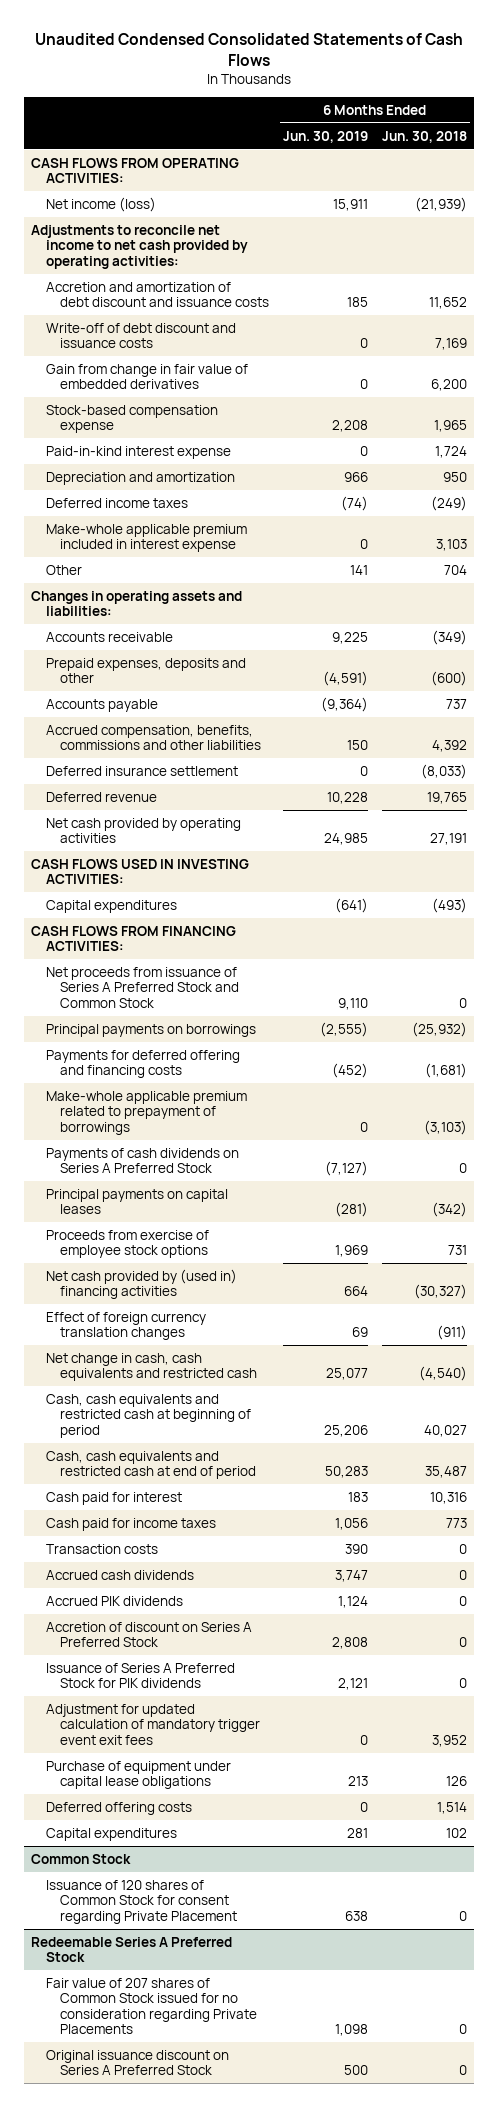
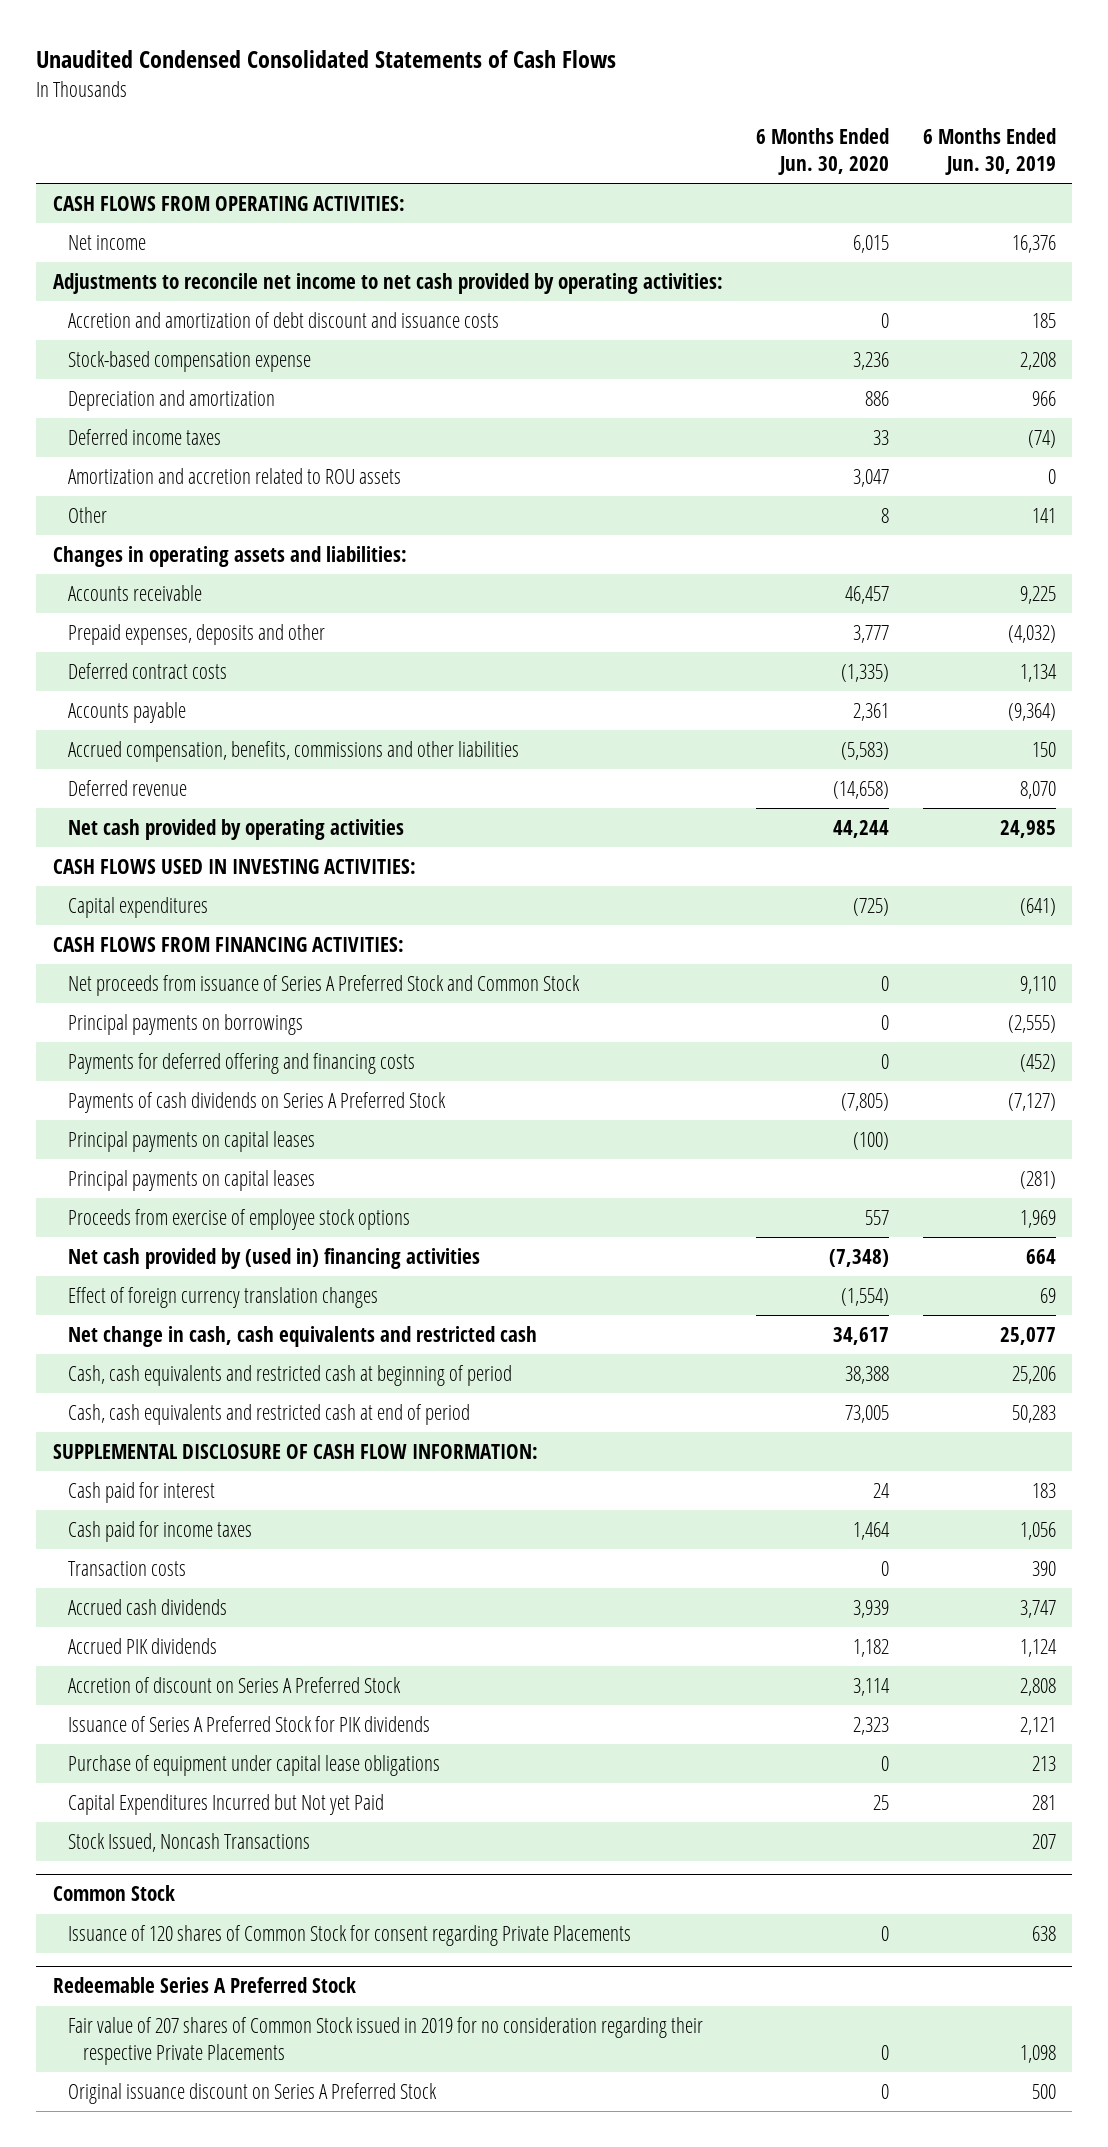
- | 6 Months Ended Jun. 30, 2019 | 6 Months Ended Jun. 30, 2018
+ | 6 Months Ended Jun. 30, 2020 | 6 Months Ended Jun. 30, 2019
- Net income (loss) | 15,911 | (21,939)
+ Net income | 6,015 | 16,376
- Write-off of debt discount and issuance costs | 0 | 7,169
- Gain from change in fair value of embedded derivatives | 0 | 6,200
- Paid-in-kind interest expense | 0 | 1,724
- Make-whole applicable premium included in interest expense | 0 | 3,103
+ Amortization and accretion related to ROU assets | 3,047 | 0
- Prepaid expenses, deposits and other | (4,591) | (600)
+ Prepaid expenses, deposits and other | 3,777 | (4,032)
+ Deferred contract costs | (1,335) | 1,134
- Deferred insurance settlement | 0 | (8,033)
- Deferred revenue | 10,228 | 19,765
+ Deferred revenue | (14,658) | 8,070
- Make-whole applicable premium related to prepayment of borrowings | 0 | (3,103)
+ Principal payments on capital leases | (100) |
+ SUPPLEMENTAL DISCLOSURE OF CASH FLOW INFORMATION:
- Adjustment for updated calculation of mandatory trigger event exit fees | 0 | 3,952
- Deferred offering costs | 0 | 1,514
- Capital expenditures | 281 | 102
+ Capital Expenditures Incurred but Not yet Paid | 25 | 281
+ Stock Issued, Noncash Transactions | | 207
@ Common Stock
- Issuance of 120 shares of Common Stock for consent regarding Private Placement | 638 | 0
+ Issuance of 120 shares of Common Stock for consent regarding Private Placements | 0 | 638
@ Redeemable Series A Preferred Stock
- Fair value of 207 shares of Common Stock issued for no consideration regarding Private Placements | 1,098 | 0
+ Fair value of 207 shares of Common Stock issued in 2019 for no consideration regarding their respective Private Placements | 0 | 1,098

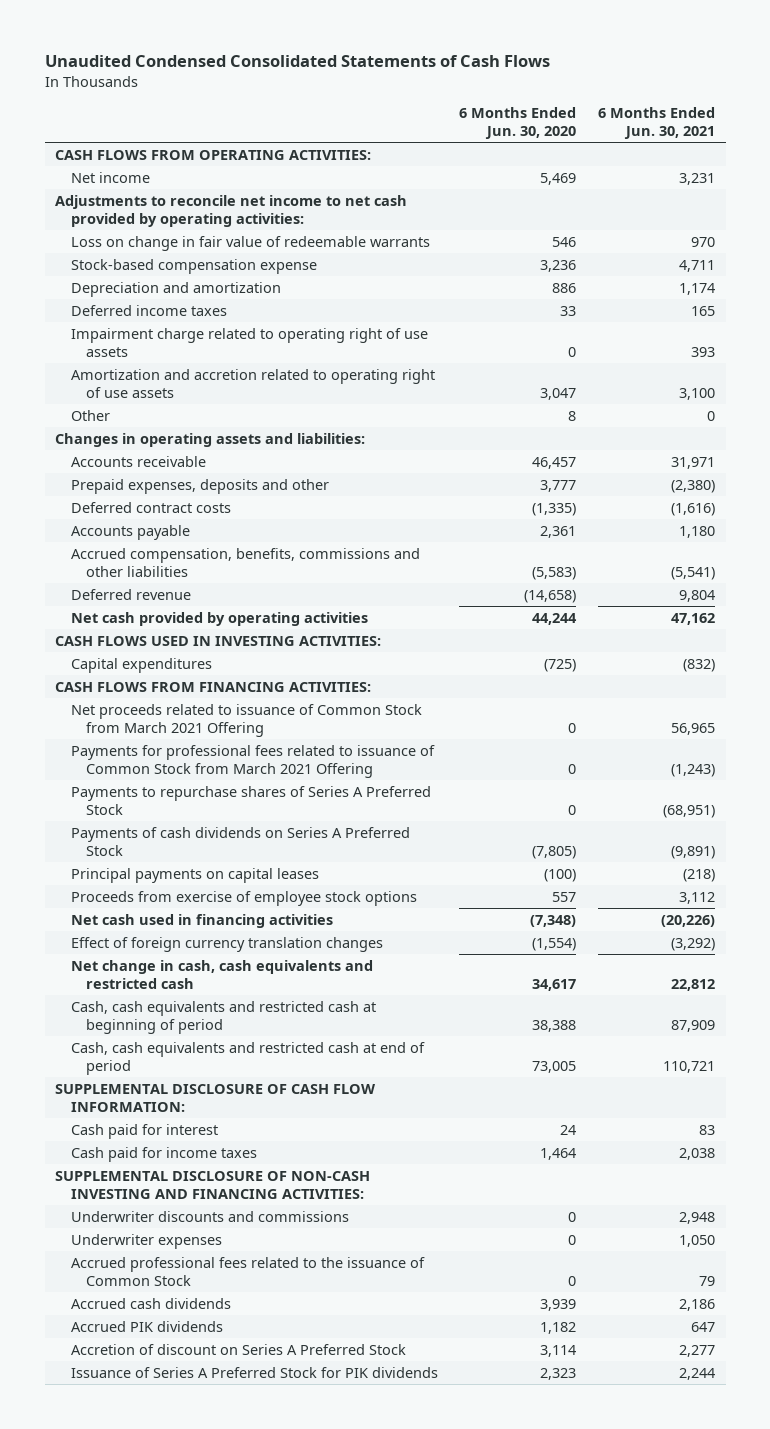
- | 6 Months Ended Jun. 30, 2020 | 6 Months Ended Jun. 30, 2019
+ | 6 Months Ended Jun. 30, 2020 | 6 Months Ended Jun. 30, 2021
- Net income | 6,015 | 16,376
+ Net income | 5,469 | 3,231
- Accretion and amortization of debt discount and issuance costs | 0 | 185
+ Loss on change in fair value of redeemable warrants | 546 | 970
- Amortization and accretion related to ROU assets | 3,047 | 0
+ Impairment charge related to operating right of use assets | 0 | 393
+ Amortization and accretion related to operating right of use assets | 3,047 | 3,100
- Net proceeds from issuance of Series A Preferred Stock and Common Stock | 0 | 9,110
- Principal payments on borrowings | 0 | (2,555)
- Payments for deferred offering and financing costs | 0 | (452)
+ Net proceeds related to issuance of Common Stock from March 2021 Offering | 0 | 56,965
+ Payments for professional fees related to issuance of Common Stock from March 2021 Offering | 0 | (1,243)
+ Payments to repurchase shares of Series A Preferred Stock | 0 | (68,951)
- Principal payments on capital leases | | (281)
- Net cash provided by (used in) financing activities | (7,348) | 664
+ Net cash used in financing activities | (7,348) | (20,226)
- Transaction costs | 0 | 390
+ SUPPLEMENTAL DISCLOSURE OF NON-CASH INVESTING AND FINANCING ACTIVITIES:
+ Underwriter discounts and commissions | 0 | 2,948
+ Underwriter expenses | 0 | 1,050
+ Accrued professional fees related to the issuance of Common Stock | 0 | 79
- Purchase of equipment under capital lease obligations | 0 | 213
- Capital Expenditures Incurred but Not yet Paid | 25 | 281
- Stock Issued, Noncash Transactions | | 207
- Common Stock
- Issuance of 120 shares of Common Stock for consent regarding Private Placements | 0 | 638
- Redeemable Series A Preferred Stock
- Fair value of 207 shares of Common Stock issued in 2019 for no consideration regarding their respective Private Placements | 0 | 1,098
- Original issuance discount on Series A Preferred Stock | 0 | 500

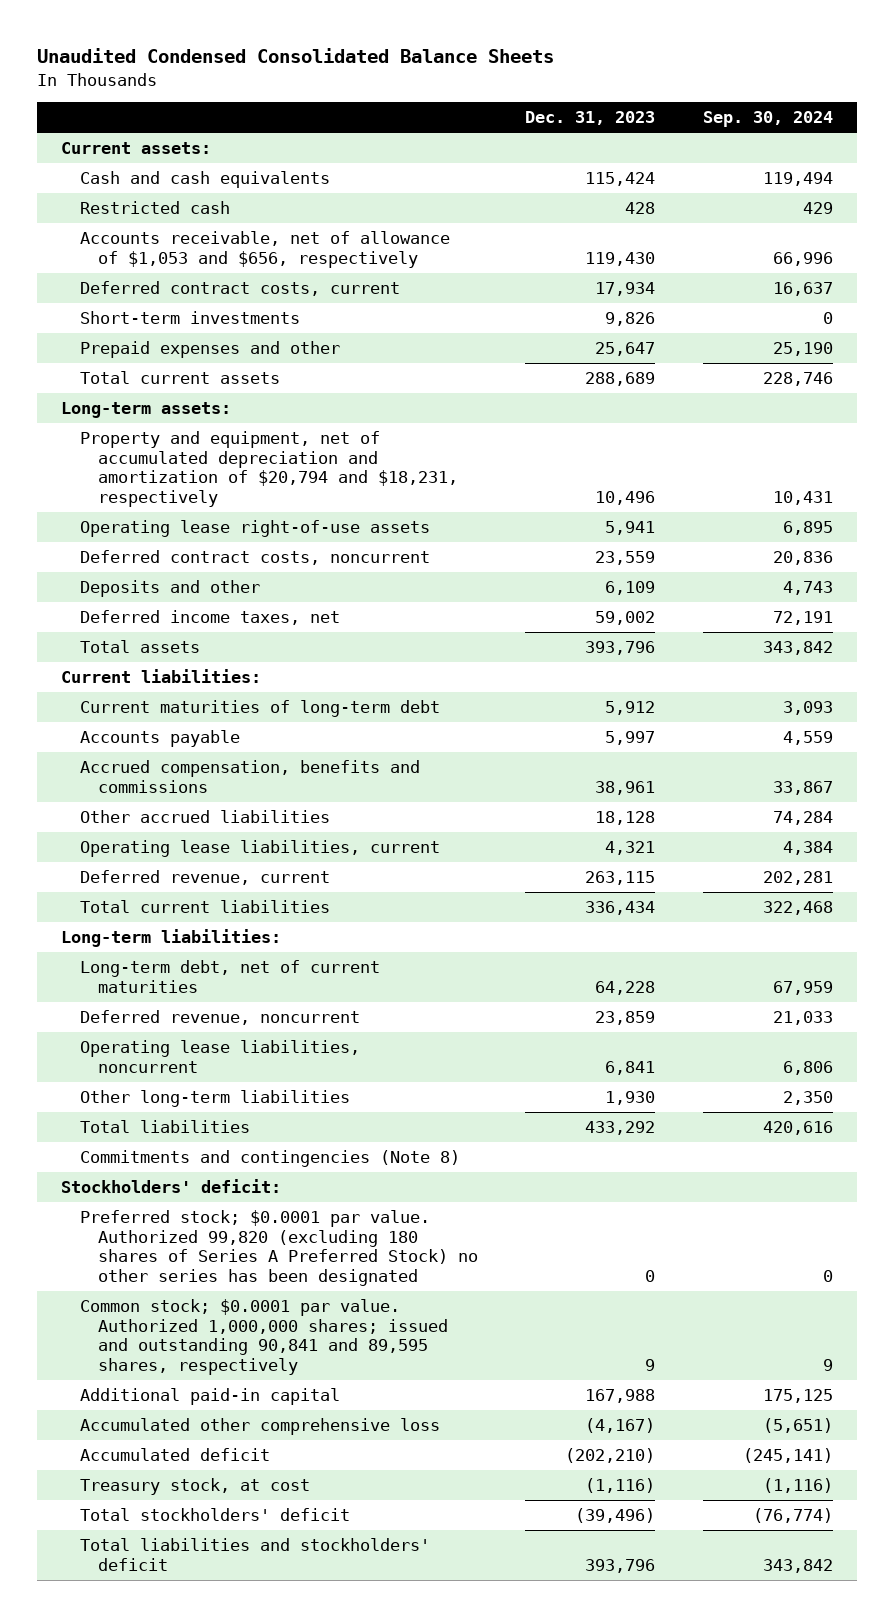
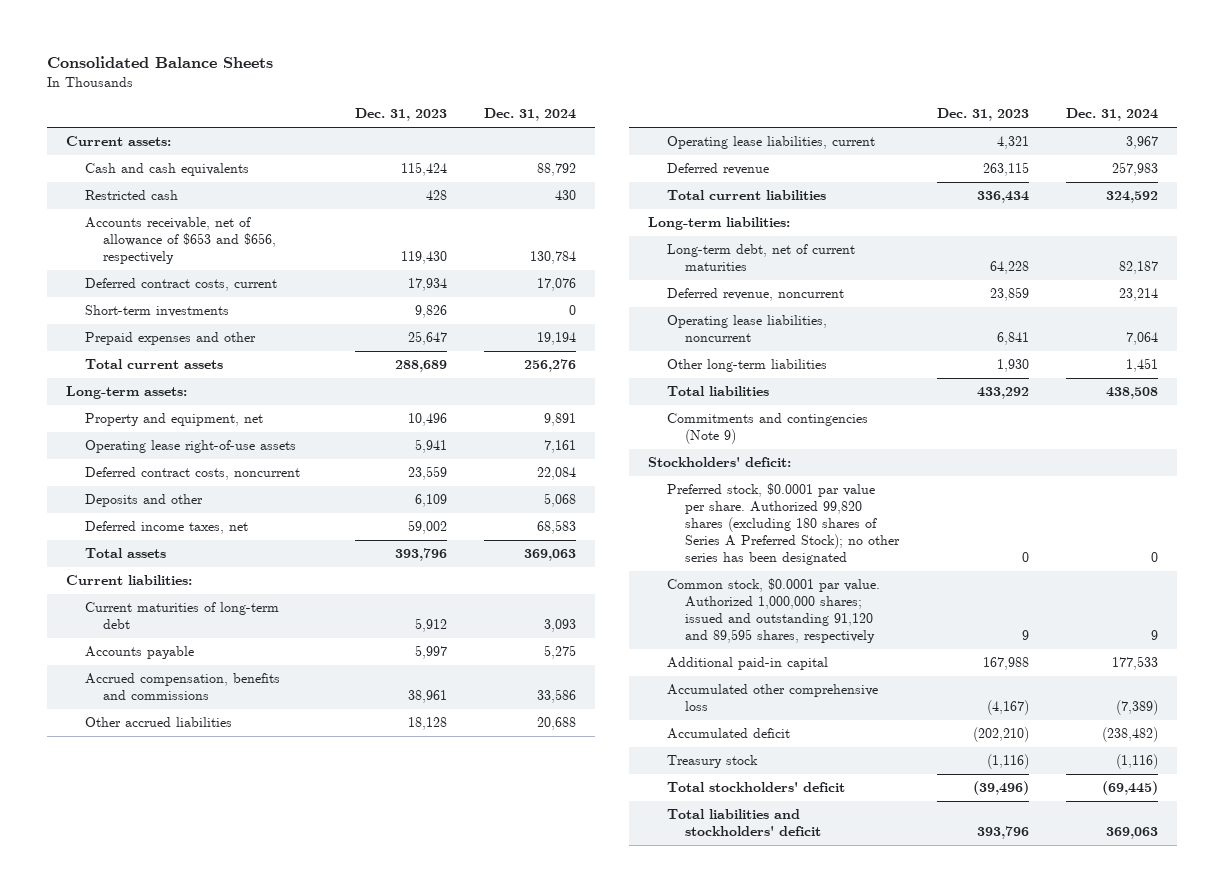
- Unaudited Condensed Consolidated Balance Sheets
+ Consolidated Balance Sheets
- | Dec. 31, 2023 | Sep. 30, 2024
+ | Dec. 31, 2023 | Dec. 31, 2024
- Accounts receivable, net of allowance of $1,053 and $656, respectively | 119,430 | 66,996
+ Accounts receivable, net of allowance of $653 and $656, respectively | 119,430 | 130,784
- Property and equipment, net of accumulated depreciation and amortization of $20,794 and $18,231, respectively | 10,496 | 10,431
+ Property and equipment, net | 10,496 | 9,891
- Deferred revenue, current | 263,115 | 202,281
+ Deferred revenue | 263,115 | 257,983
- Commitments and contingencies (Note 8)
+ Commitments and contingencies (Note 9)
- Preferred stock; $0.0001 par value. Authorized 99,820 (excluding 180 shares of Series A Preferred Stock) no other series has been designated | 0 | 0
- Common stock; $0.0001 par value. Authorized 1,000,000 shares; issued and outstanding 90,841 and 89,595 shares, respectively | 9 | 9
+ Preferred stock, $0.0001 par value per share. Authorized 99,820 shares (excluding 180 shares of Series A Preferred Stock); no other series has been designated | 0 | 0
+ Common stock, $0.0001 par value. Authorized 1,000,000 shares; issued and outstanding 91,120 and 89,595 shares, respectively | 9 | 9
- Treasury stock, at cost | (1,116) | (1,116)
+ Treasury stock | (1,116) | (1,116)

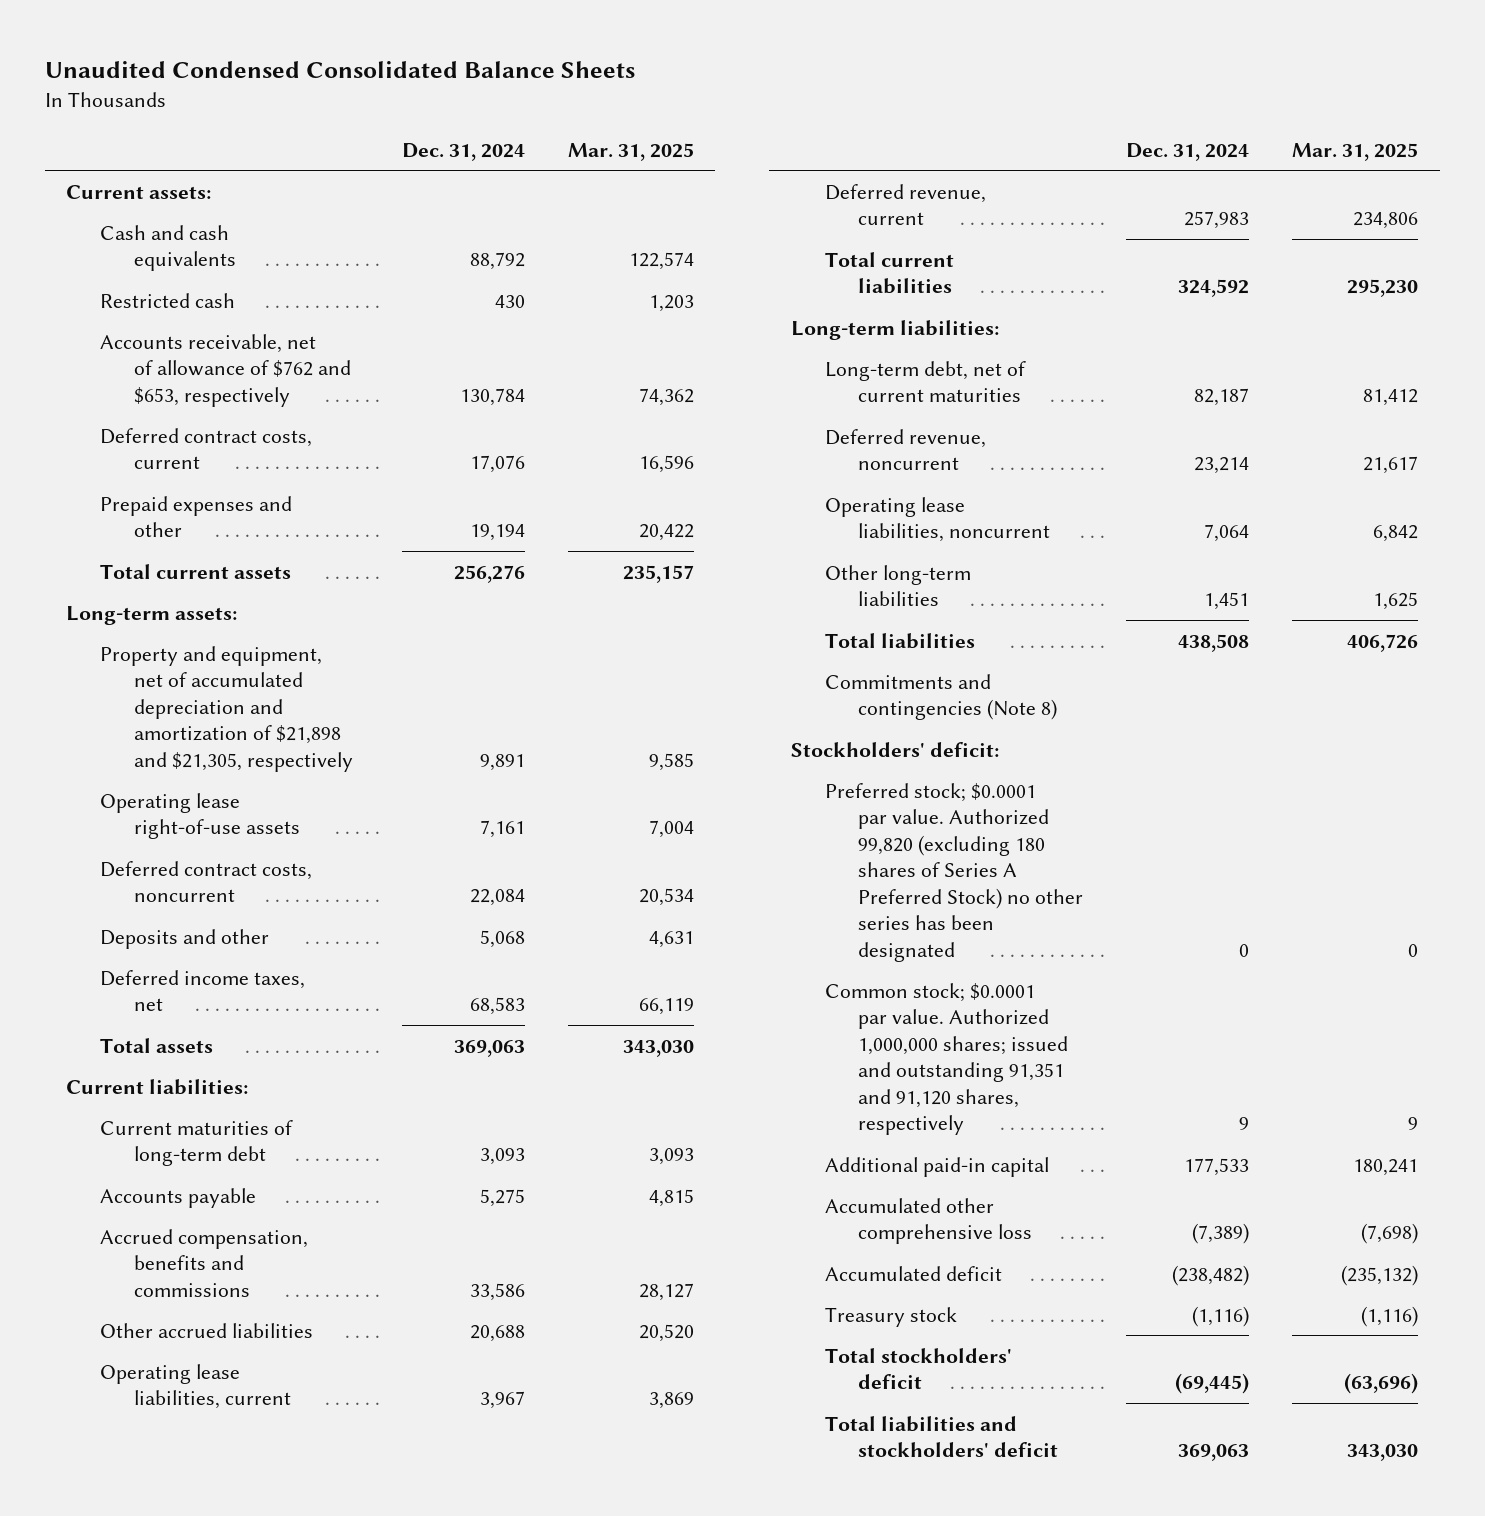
- Consolidated Balance Sheets
+ Unaudited Condensed Consolidated Balance Sheets
- | Dec. 31, 2023 | Dec. 31, 2024
+ | Dec. 31, 2024 | Mar. 31, 2025
- Accounts receivable, net of allowance of $653 and $656, respectively | 119,430 | 130,784
+ Accounts receivable, net of allowance of $762 and $653, respectively | 130,784 | 74,362
- Short-term investments | 9,826 | 0
- Property and equipment, net | 10,496 | 9,891
+ Property and equipment, net of accumulated depreciation and amortization of $21,898 and $21,305, respectively | 9,891 | 9,585
- Deferred revenue | 263,115 | 257,983
+ Deferred revenue, current | 257,983 | 234,806
- Commitments and contingencies (Note 9)
+ Commitments and contingencies (Note 8)
- Preferred stock, $0.0001 par value per share. Authorized 99,820 shares (excluding 180 shares of Series A Preferred Stock); no other series has been designated | 0 | 0
- Common stock, $0.0001 par value. Authorized 1,000,000 shares; issued and outstanding 91,120 and 89,595 shares, respectively | 9 | 9
+ Preferred stock; $0.0001 par value. Authorized 99,820 (excluding 180 shares of Series A Preferred Stock) no other series has been designated | 0 | 0
+ Common stock; $0.0001 par value. Authorized 1,000,000 shares; issued and outstanding 91,351 and 91,120 shares, respectively | 9 | 9

